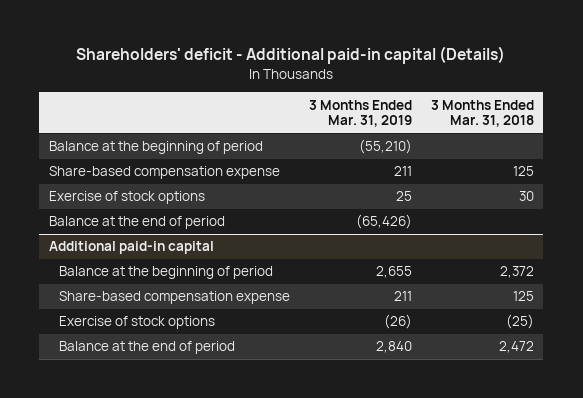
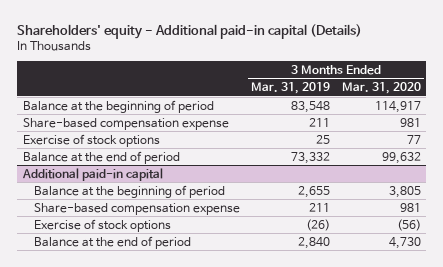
- Shareholders' deficit - Additional paid-in capital (Details)
+ Shareholders' equity - Additional paid-in capital (Details)
- | 3 Months Ended Mar. 31, 2019 | 3 Months Ended Mar. 31, 2018
+ | 3 Months Ended Mar. 31, 2019 | 3 Months Ended Mar. 31, 2020
- Balance at the beginning of period | (55,210) |
+ Balance at the beginning of period | 83,548 | 114,917
- Balance at the end of period | (65,426) |
+ Balance at the end of period | 73,332 | 99,632

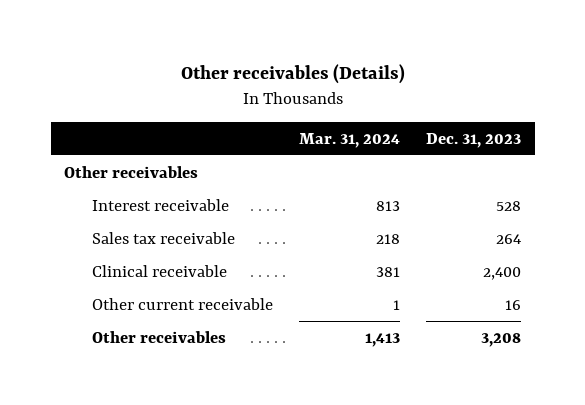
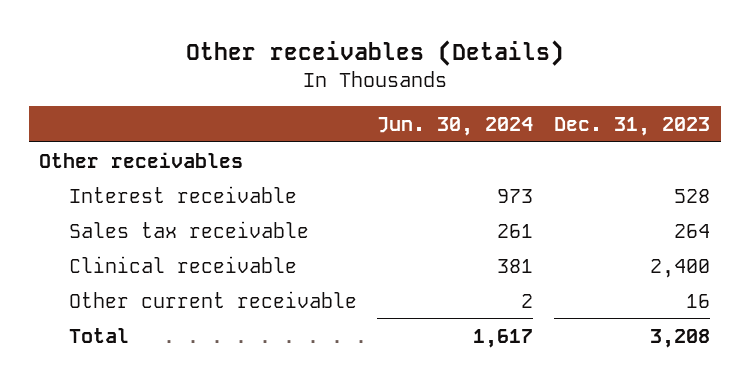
- | Mar. 31, 2024 | Dec. 31, 2023
+ | Jun. 30, 2024 | Dec. 31, 2023
- Other receivables | 1,413 | 3,208
+ Total | 1,617 | 3,208

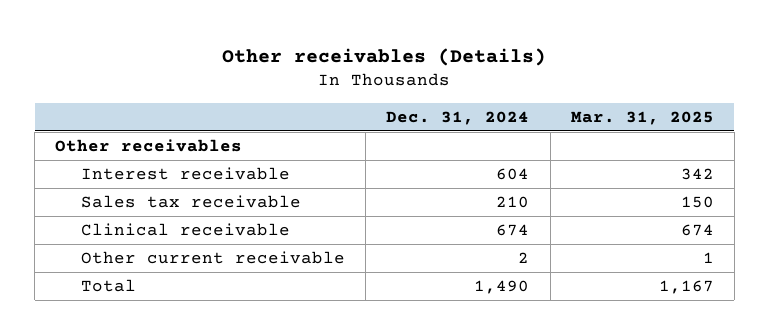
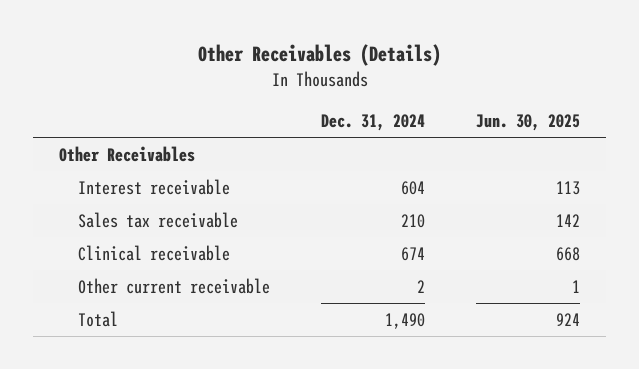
- Other receivables (Details)
+ Other Receivables (Details)
- | Dec. 31, 2024 | Mar. 31, 2025
+ | Dec. 31, 2024 | Jun. 30, 2025
- Other receivables
+ Other Receivables

